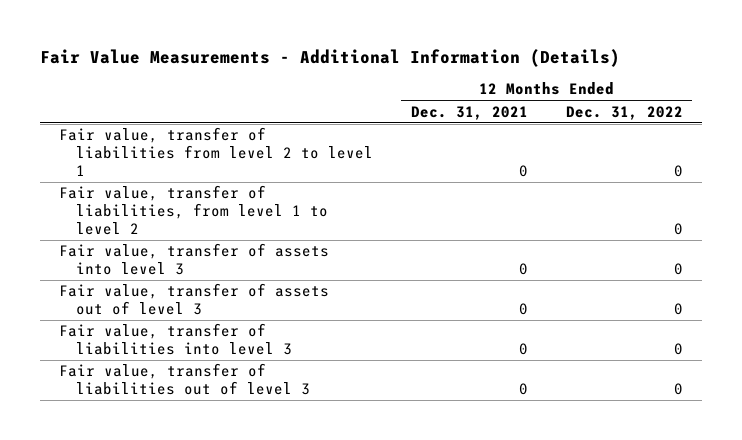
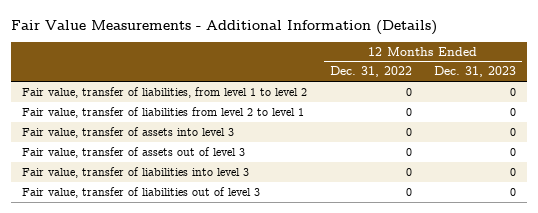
- | 12 Months Ended Dec. 31, 2021 | 12 Months Ended Dec. 31, 2022
+ | 12 Months Ended Dec. 31, 2022 | 12 Months Ended Dec. 31, 2023
moved down: Fair value, transfer of liabilities from level 2 to level 1 | 0 | 0

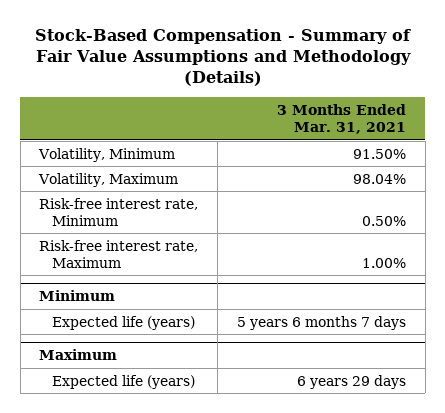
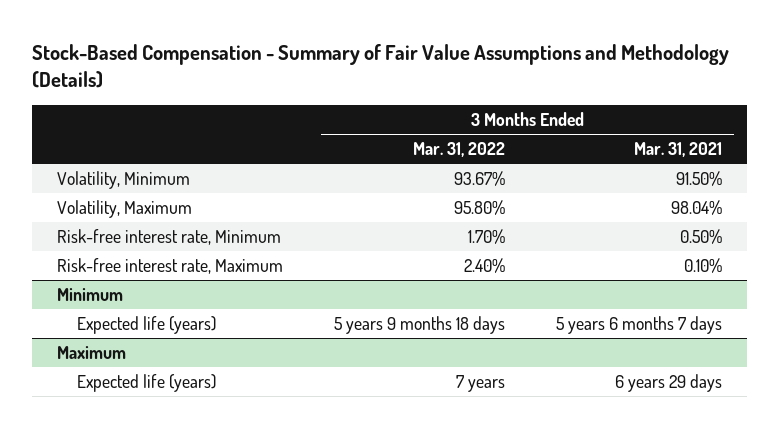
- | 3 Months Ended Mar. 31, 2021
+ | 3 Months Ended Mar. 31, 2022 | 3 Months Ended Mar. 31, 2021
- Risk-free interest rate, Maximum | 1.00%
+ Risk-free interest rate, Maximum | 2.40% | 0.10%

